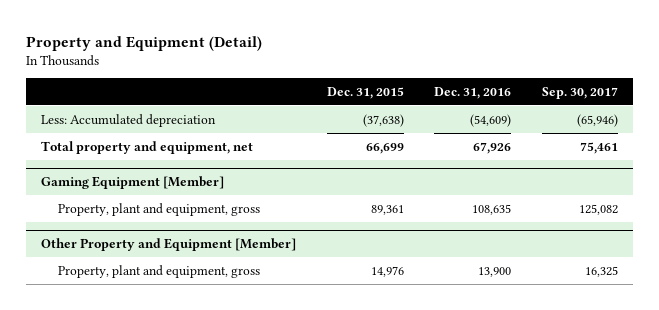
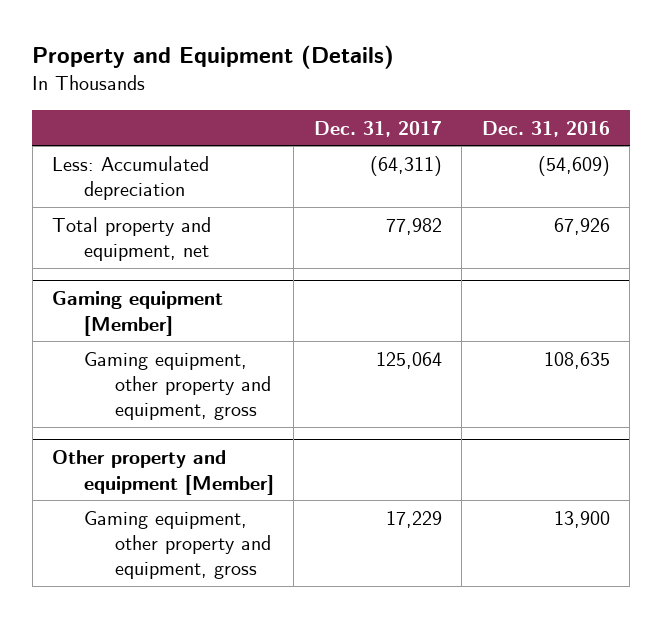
- Property and Equipment (Detail)
+ Property and Equipment (Details)
- | Dec. 31, 2015 | Dec. 31, 2016 | Sep. 30, 2017
+ | Dec. 31, 2017 | Dec. 31, 2016
- Gaming Equipment [Member]
- Property, plant and equipment, gross | 89,361 | 108,635 | 125,082
- Other Property and Equipment [Member]
- Property, plant and equipment, gross | 14,976 | 13,900 | 16,325
+ Gaming equipment [Member]
+ Gaming equipment, other property and equipment, gross | 125,064 | 108,635
+ Other property and equipment [Member]
+ Gaming equipment, other property and equipment, gross | 17,229 | 13,900

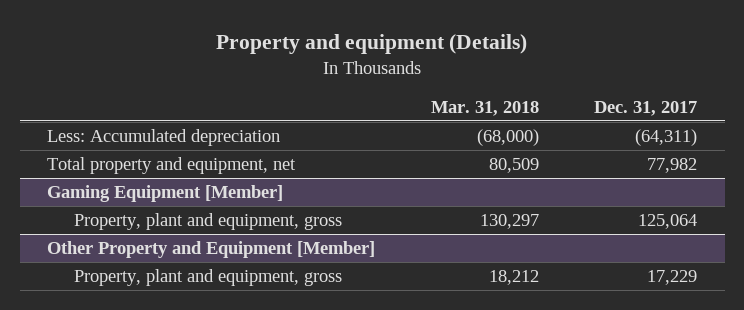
- Property and Equipment (Details)
+ Property and equipment (Details)
- | Dec. 31, 2017 | Dec. 31, 2016
+ | Mar. 31, 2018 | Dec. 31, 2017
- Gaming equipment [Member]
- Gaming equipment, other property and equipment, gross | 125,064 | 108,635
- Other property and equipment [Member]
- Gaming equipment, other property and equipment, gross | 17,229 | 13,900
+ Gaming Equipment [Member]
+ Property, plant and equipment, gross | 130,297 | 125,064
+ Other Property and Equipment [Member]
+ Property, plant and equipment, gross | 18,212 | 17,229

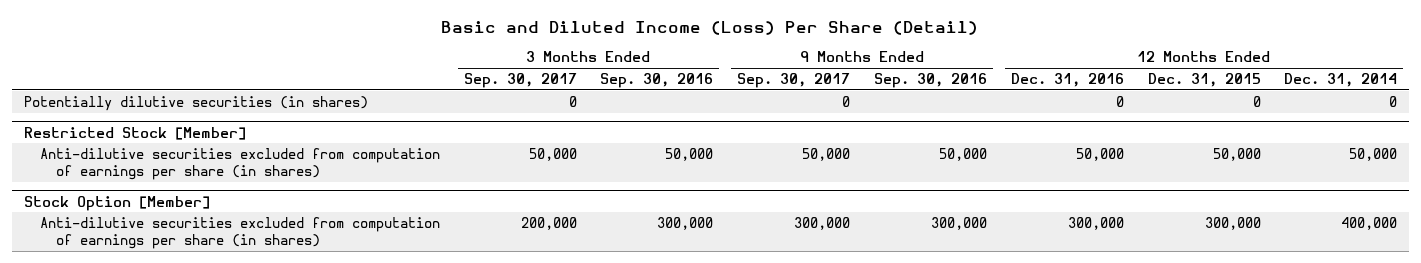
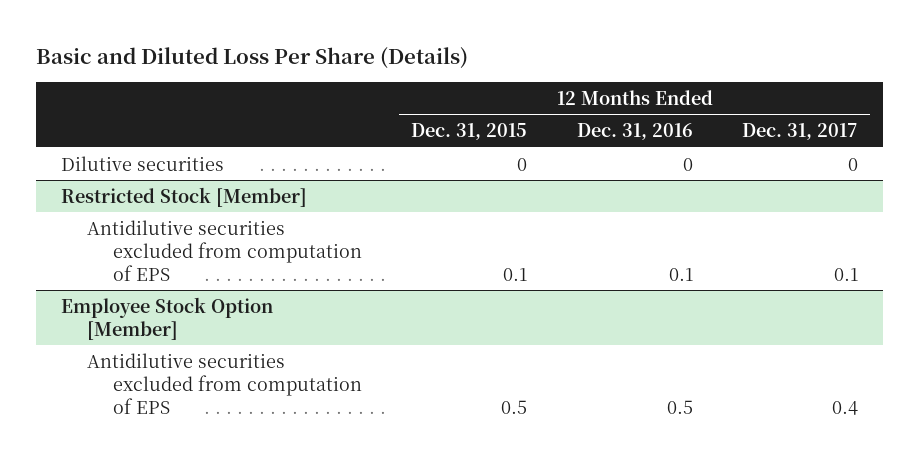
- Basic and Diluted Income (Loss) Per Share (Detail)
+ Basic and Diluted Loss Per Share (Details)
- | 3 Months Ended Sep. 30, 2017 | 3 Months Ended Sep. 30, 2016 | 9 Months Ended Sep. 30, 2017 | 9 Months Ended Sep. 30, 2016 | 12 Months Ended Dec. 31, 2016 | 12 Months Ended Dec. 31, 2015 | 12 Months Ended Dec. 31, 2014
+ | 12 Months Ended Dec. 31, 2015 | 12 Months Ended Dec. 31, 2016 | 12 Months Ended Dec. 31, 2017
- Potentially dilutive securities (in shares) | 0 | | 0 | | 0 | 0 | 0
+ Dilutive securities | 0 | 0 | 0
@ Restricted Stock [Member]
- Anti-dilutive securities excluded from computation of earnings per share (in shares) | 50,000 | 50,000 | 50,000 | 50,000 | 50,000 | 50,000 | 50,000
- Stock Option [Member]
- Anti-dilutive securities excluded from computation of earnings per share (in shares) | 200,000 | 300,000 | 300,000 | 300,000 | 300,000 | 300,000 | 400,000
@ Restricted Stock [Member]
+ Antidilutive securities excluded from computation of EPS | 0.1 | 0.1 | 0.1
+ Employee Stock Option [Member]
+ Antidilutive securities excluded from computation of EPS | 0.5 | 0.5 | 0.4

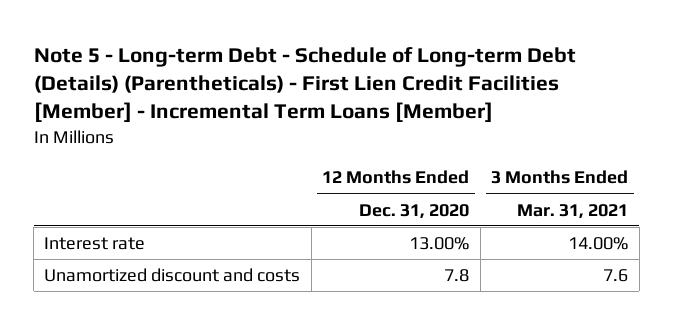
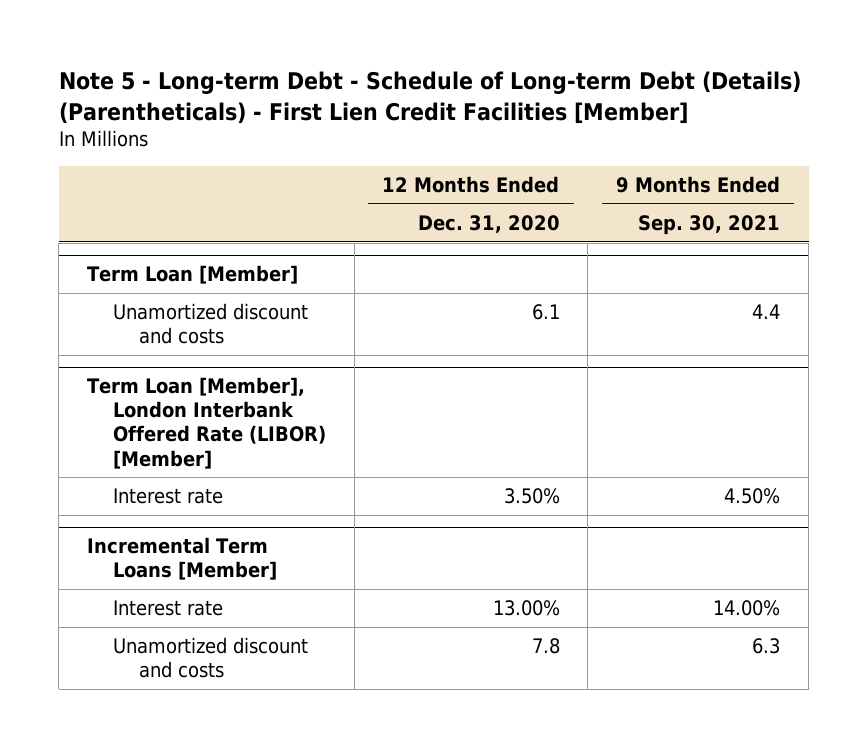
- Note 5 - Long-term Debt - Schedule of Long-term Debt (Details) (Parentheticals) - First Lien Credit Facilities [Member] - Incremental Term Loans [Member]
+ Note 5 - Long-term Debt - Schedule of Long-term Debt (Details) (Parentheticals) - First Lien Credit Facilities [Member]
- | 12 Months Ended Dec. 31, 2020 | 3 Months Ended Mar. 31, 2021
+ | 12 Months Ended Dec. 31, 2020 | 9 Months Ended Sep. 30, 2021
+ Term Loan [Member]
+ Unamortized discount and costs | 6.1 | 4.4
+ Term Loan [Member], London Interbank Offered Rate (LIBOR) [Member]
+ Interest rate | 3.50% | 4.50%
+ Incremental Term Loans [Member]

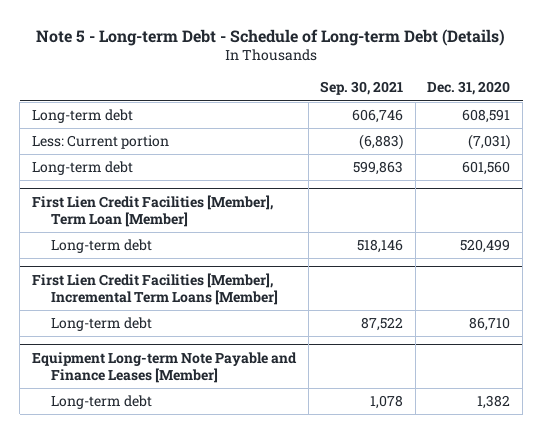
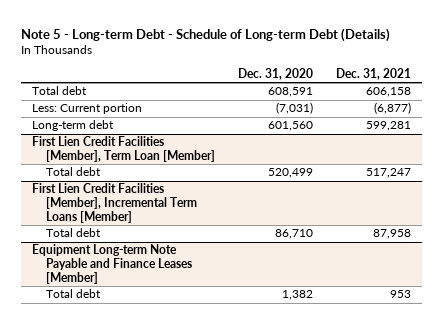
- | Sep. 30, 2021 | Dec. 31, 2020
+ | Dec. 31, 2020 | Dec. 31, 2021
- Long-term debt | 606,746 | 608,591
+ Total debt | 608,591 | 606,158
@ First Lien Credit Facilities [Member], Term Loan [Member]
- Long-term debt | 518,146 | 520,499
+ Total debt | 520,499 | 517,247
@ First Lien Credit Facilities [Member], Incremental Term Loans [Member]
- Long-term debt | 87,522 | 86,710
+ Total debt | 86,710 | 87,958
@ Equipment Long-term Note Payable and Finance Leases [Member]
- Long-term debt | 1,078 | 1,382
+ Total debt | 1,382 | 953

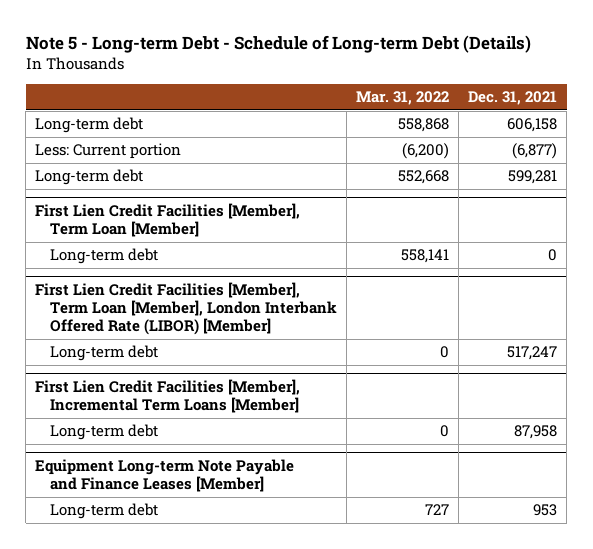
- | Dec. 31, 2020 | Dec. 31, 2021
+ | Mar. 31, 2022 | Dec. 31, 2021
- Total debt | 608,591 | 606,158
+ Long-term debt | 558,868 | 606,158
@ First Lien Credit Facilities [Member], Term Loan [Member]
- Total debt | 520,499 | 517,247
+ Long-term debt | 558,141 | 0
+ First Lien Credit Facilities [Member], Term Loan [Member], London Interbank Offered Rate (LIBOR) [Member]
+ Long-term debt | 0 | 517,247
@ First Lien Credit Facilities [Member], Incremental Term Loans [Member]
- Total debt | 86,710 | 87,958
+ Long-term debt | 0 | 87,958
@ Equipment Long-term Note Payable and Finance Leases [Member]
- Total debt | 1,382 | 953
+ Long-term debt | 727 | 953

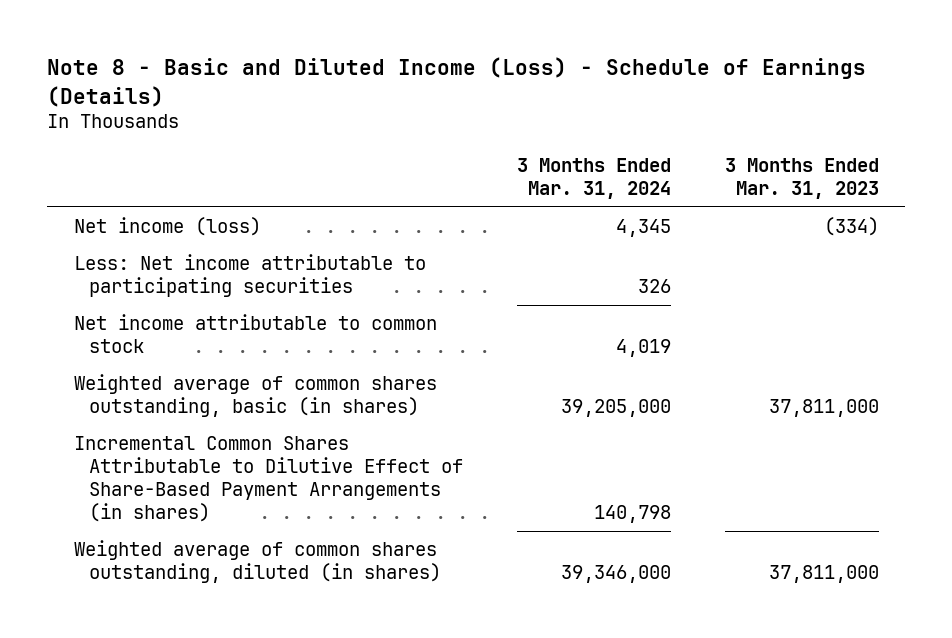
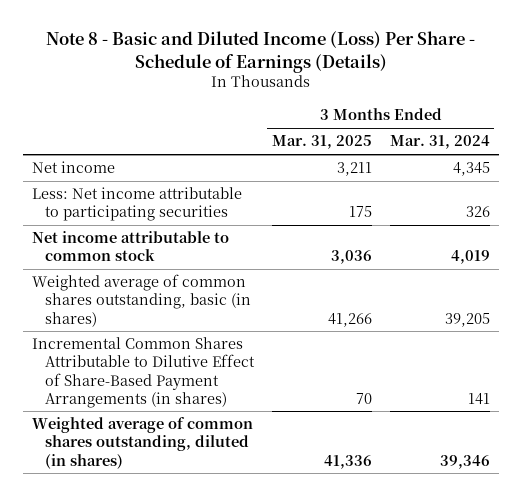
- Note 8 - Basic and Diluted Income (Loss) - Schedule of Earnings (Details)
+ Note 8 - Basic and Diluted Income (Loss) Per Share - Schedule of Earnings (Details)
- | 3 Months Ended Mar. 31, 2024 | 3 Months Ended Mar. 31, 2023
+ | 3 Months Ended Mar. 31, 2025 | 3 Months Ended Mar. 31, 2024
- Net income (loss) | 4,345 | (334)
+ Net income | 3,211 | 4,345
- Weighted average of common shares outstanding, basic (in shares) | 39,205,000 | 37,811,000
- Incremental Common Shares Attributable to Dilutive Effect of Share-Based Payment Arrangements (in shares) | 140,798 |
- Weighted average of common shares outstanding, diluted (in shares) | 39,346,000 | 37,811,000
+ Weighted average of common shares outstanding, basic (in shares) | 41,266 | 39,205
+ Incremental Common Shares Attributable to Dilutive Effect of Share-Based Payment Arrangements (in shares) | 70 | 141
+ Weighted average of common shares outstanding, diluted (in shares) | 41,336 | 39,346

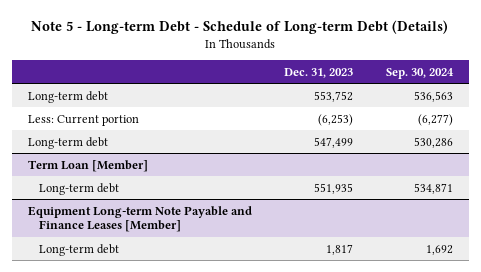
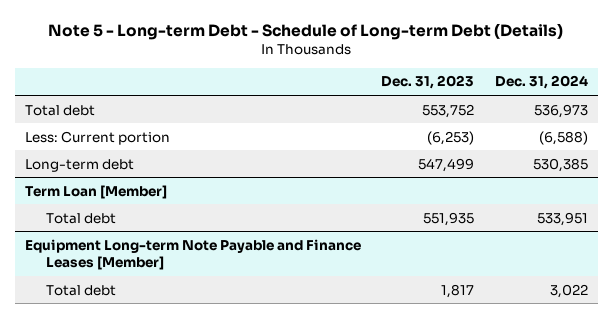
- | Dec. 31, 2023 | Sep. 30, 2024
+ | Dec. 31, 2023 | Dec. 31, 2024
- Long-term debt | 553,752 | 536,563
+ Total debt | 553,752 | 536,973
@ Term Loan [Member]
- Long-term debt | 551,935 | 534,871
+ Total debt | 551,935 | 533,951
@ Equipment Long-term Note Payable and Finance Leases [Member]
- Long-term debt | 1,817 | 1,692
+ Total debt | 1,817 | 3,022

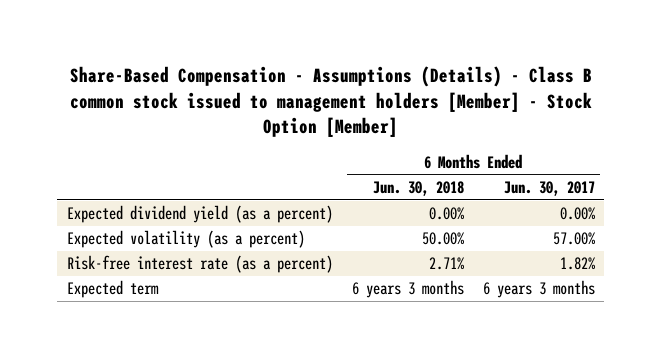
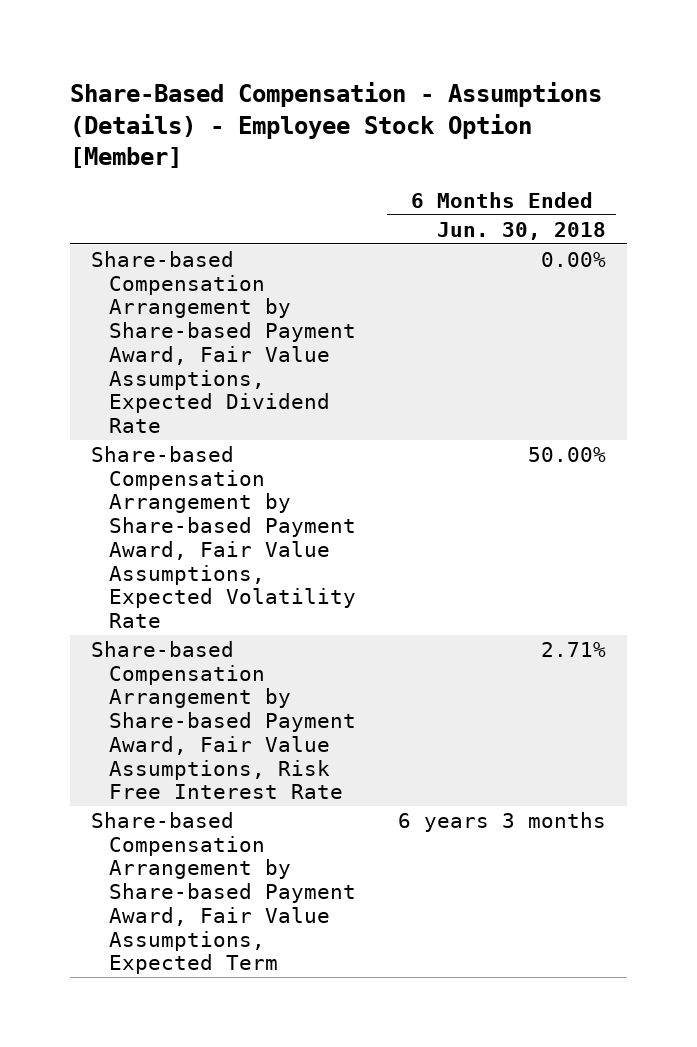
- Share-Based Compensation - Assumptions (Details) - Class B common stock issued to management holders [Member] - Stock Option [Member]
+ Share-Based Compensation - Assumptions (Details) - Employee Stock Option [Member]
- | 6 Months Ended Jun. 30, 2018 | 6 Months Ended Jun. 30, 2017
+ | 6 Months Ended Jun. 30, 2018
- Expected dividend yield (as a percent) | 0.00% | 0.00%
- Expected volatility (as a percent) | 50.00% | 57.00%
- Risk-free interest rate (as a percent) | 2.71% | 1.82%
- Expected term | 6 years 3 months | 6 years 3 months
+ Share-based Compensation Arrangement by Share-based Payment Award, Fair Value Assumptions, Expected Dividend Rate | 0.00%
+ Share-based Compensation Arrangement by Share-based Payment Award, Fair Value Assumptions, Expected Volatility Rate | 50.00%
+ Share-based Compensation Arrangement by Share-based Payment Award, Fair Value Assumptions, Risk Free Interest Rate | 2.71%
+ Share-based Compensation Arrangement by Share-based Payment Award, Fair Value Assumptions, Expected Term | 6 years 3 months

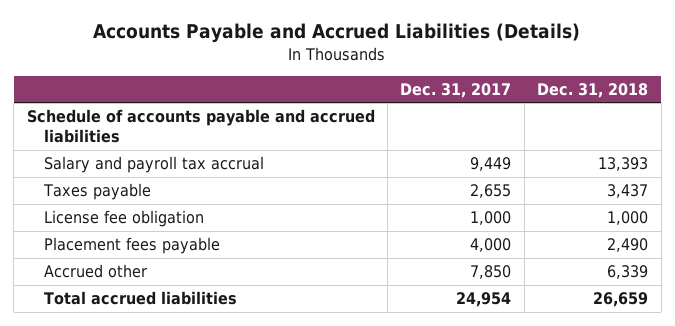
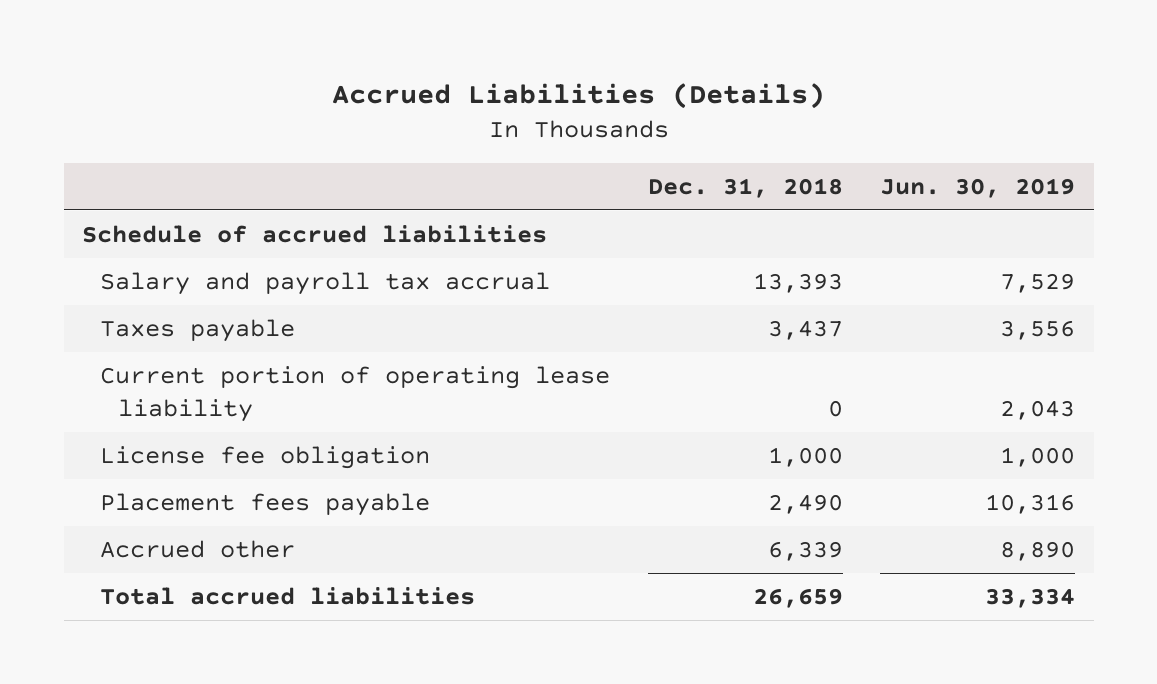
- Accounts Payable and Accrued Liabilities (Details)
+ Accrued Liabilities (Details)
- | Dec. 31, 2017 | Dec. 31, 2018
+ | Dec. 31, 2018 | Jun. 30, 2019
- Schedule of accounts payable and accrued liabilities
+ Schedule of accrued liabilities
+ Current portion of operating lease liability | 0 | 2,043

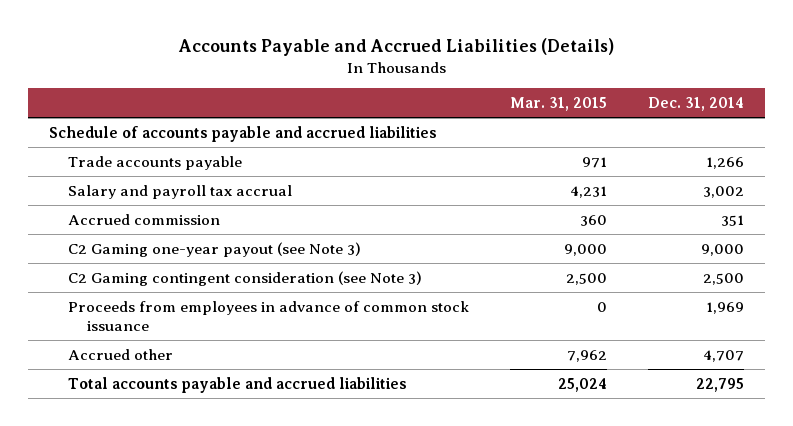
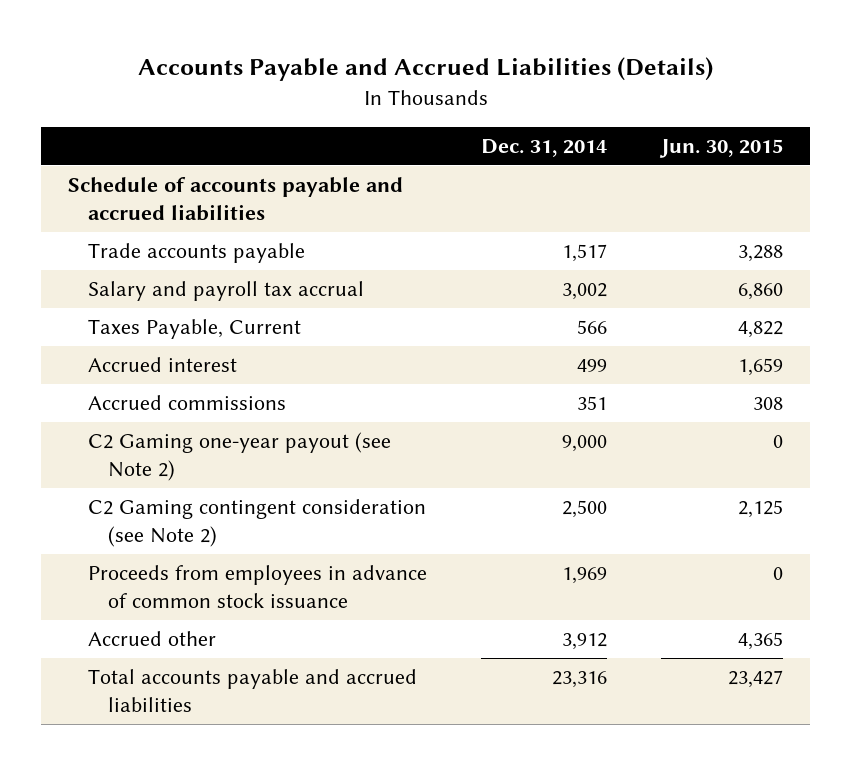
- | Mar. 31, 2015 | Dec. 31, 2014
+ | Dec. 31, 2014 | Jun. 30, 2015
- Trade accounts payable | 971 | 1,266
+ Trade accounts payable | 1,517 | 3,288
- Accrued commission | 360 | 351
- C2 Gaming one-year payout (see Note 3) | 9,000 | 9,000
- C2 Gaming contingent consideration (see Note 3) | 2,500 | 2,500
+ Taxes Payable, Current | 566 | 4,822
+ Accrued interest | 499 | 1,659
+ Accrued commissions | 351 | 308
+ C2 Gaming one-year payout (see Note 2) | 9,000 | 0
+ C2 Gaming contingent consideration (see Note 2) | 2,500 | 2,125
- Accrued other | 7,962 | 4,707
- Total accounts payable and accrued liabilities | 25,024 | 22,795
+ Accrued other | 3,912 | 4,365
+ Total accounts payable and accrued liabilities | 23,316 | 23,427

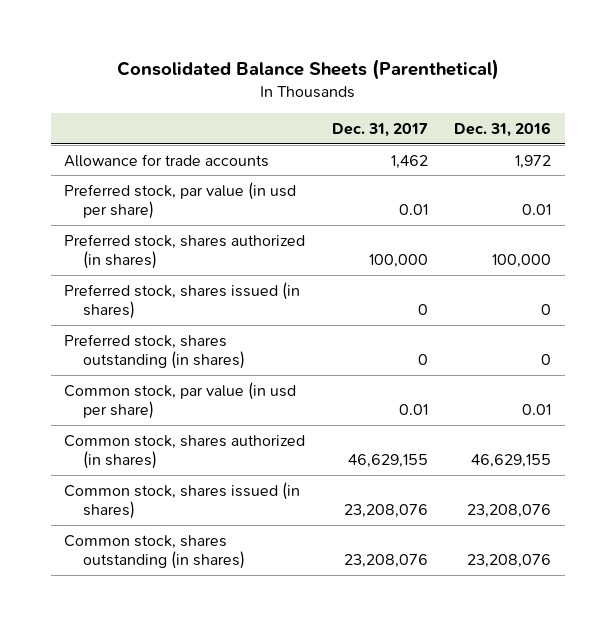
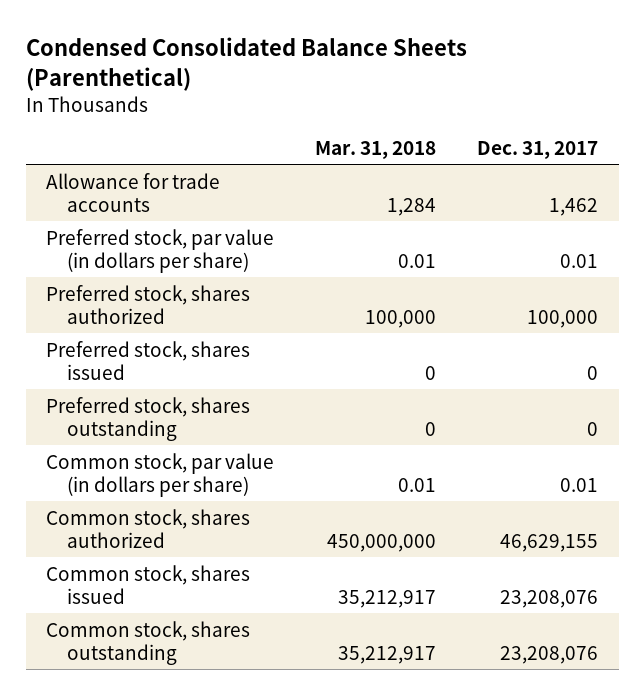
- Consolidated Balance Sheets (Parenthetical)
+ Condensed Consolidated Balance Sheets (Parenthetical)
- | Dec. 31, 2017 | Dec. 31, 2016
+ | Mar. 31, 2018 | Dec. 31, 2017
- Preferred stock, par value (in usd per share) | 0.01 | 0.01
- Preferred stock, shares authorized (in shares) | 100,000 | 100,000
- Preferred stock, shares issued (in shares) | 0 | 0
- Preferred stock, shares outstanding (in shares) | 0 | 0
- Common stock, par value (in usd per share) | 0.01 | 0.01
- Common stock, shares authorized (in shares) | 46,629,155 | 46,629,155
- Common stock, shares issued (in shares) | 23,208,076 | 23,208,076
- Common stock, shares outstanding (in shares) | 23,208,076 | 23,208,076
+ Preferred stock, par value (in dollars per share) | 0.01 | 0.01
+ Preferred stock, shares authorized | 100,000 | 100,000
+ Preferred stock, shares issued | 0 | 0
+ Preferred stock, shares outstanding | 0 | 0
+ Common stock, par value (in dollars per share) | 0.01 | 0.01
+ Common stock, shares authorized | 450,000,000 | 46,629,155
+ Common stock, shares issued | 35,212,917 | 23,208,076
+ Common stock, shares outstanding | 35,212,917 | 23,208,076

